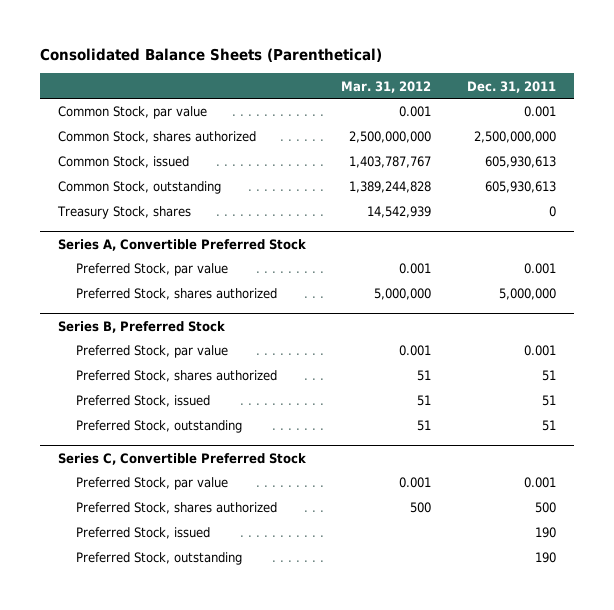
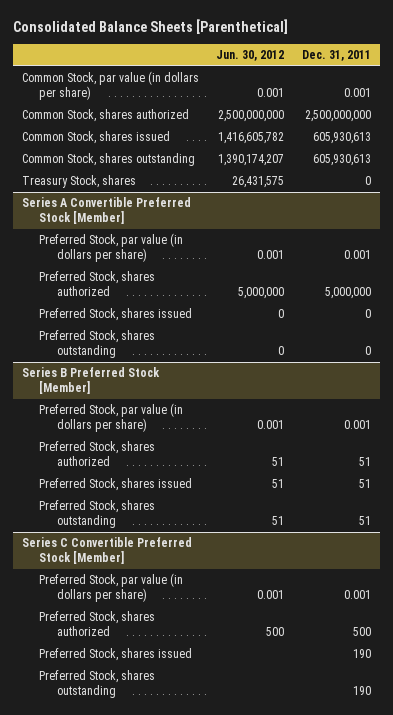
- Consolidated Balance Sheets (Parenthetical)
+ Consolidated Balance Sheets [Parenthetical]
- | Mar. 31, 2012 | Dec. 31, 2011
+ | Jun. 30, 2012 | Dec. 31, 2011
- Common Stock, par value | 0.001 | 0.001
+ Common Stock, par value (in dollars per share) | 0.001 | 0.001
- Common Stock, issued | 1,403,787,767 | 605,930,613
- Common Stock, outstanding | 1,389,244,828 | 605,930,613
+ Common Stock, shares issued | 1,416,605,782 | 605,930,613
+ Common Stock, shares outstanding | 1,390,174,207 | 605,930,613
- Series A, Convertible Preferred Stock
- Preferred Stock, par value | 0.001 | 0.001
+ Series A Convertible Preferred Stock [Member]
+ Preferred Stock, par value (in dollars per share) | 0.001 | 0.001
- Series B, Preferred Stock
- Preferred Stock, par value | 0.001 | 0.001
+ Preferred Stock, shares issued | 0 | 0
+ Preferred Stock, shares outstanding | 0 | 0
+ Series B Preferred Stock [Member]
+ Preferred Stock, par value (in dollars per share) | 0.001 | 0.001
- Preferred Stock, issued | 51 | 51
- Preferred Stock, outstanding | 51 | 51
- Series C, Convertible Preferred Stock
- Preferred Stock, par value | 0.001 | 0.001
+ Preferred Stock, shares issued | 51 | 51
+ Preferred Stock, shares outstanding | 51 | 51
+ Series C Convertible Preferred Stock [Member]
+ Preferred Stock, par value (in dollars per share) | 0.001 | 0.001
- Preferred Stock, issued | | 190
- Preferred Stock, outstanding | | 190
+ Preferred Stock, shares issued | | 190
+ Preferred Stock, shares outstanding | | 190

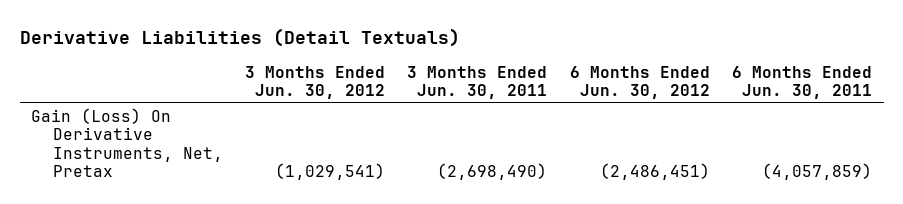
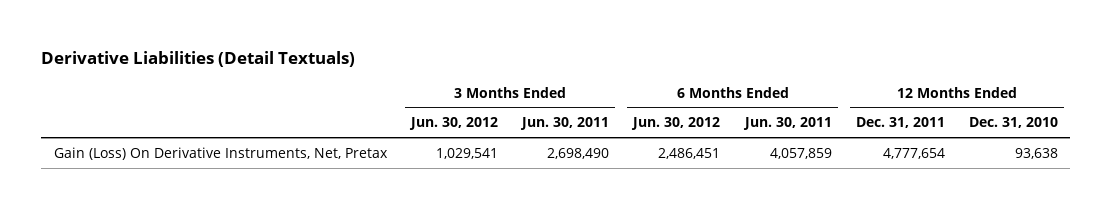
- | 3 Months Ended Jun. 30, 2012 | 3 Months Ended Jun. 30, 2011 | 6 Months Ended Jun. 30, 2012 | 6 Months Ended Jun. 30, 2011
+ | 3 Months Ended Jun. 30, 2012 | 3 Months Ended Jun. 30, 2011 | 6 Months Ended Jun. 30, 2012 | 6 Months Ended Jun. 30, 2011 | 12 Months Ended Dec. 31, 2011 | 12 Months Ended Dec. 31, 2010
- Gain (Loss) On Derivative Instruments, Net, Pretax | (1,029,541) | (2,698,490) | (2,486,451) | (4,057,859)
+ Gain (Loss) On Derivative Instruments, Net, Pretax | 1,029,541 | 2,698,490 | 2,486,451 | 4,057,859 | 4,777,654 | 93,638

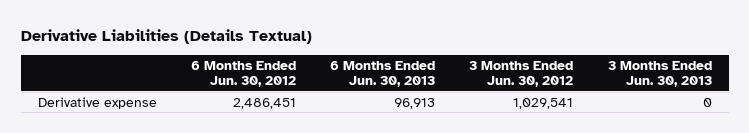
- Derivative Liabilities (Detail Textuals)
+ Derivative Liabilities (Details Textual)
- | 3 Months Ended Jun. 30, 2012 | 3 Months Ended Jun. 30, 2011 | 6 Months Ended Jun. 30, 2012 | 6 Months Ended Jun. 30, 2011 | 12 Months Ended Dec. 31, 2011 | 12 Months Ended Dec. 31, 2010
+ | 6 Months Ended Jun. 30, 2012 | 6 Months Ended Jun. 30, 2013 | 3 Months Ended Jun. 30, 2012 | 3 Months Ended Jun. 30, 2013
- Gain (Loss) On Derivative Instruments, Net, Pretax | 1,029,541 | 2,698,490 | 2,486,451 | 4,057,859 | 4,777,654 | 93,638
+ Derivative expense | 2,486,451 | 96,913 | 1,029,541 | 0

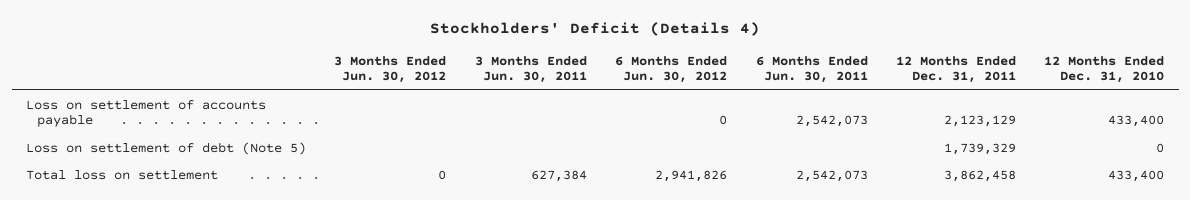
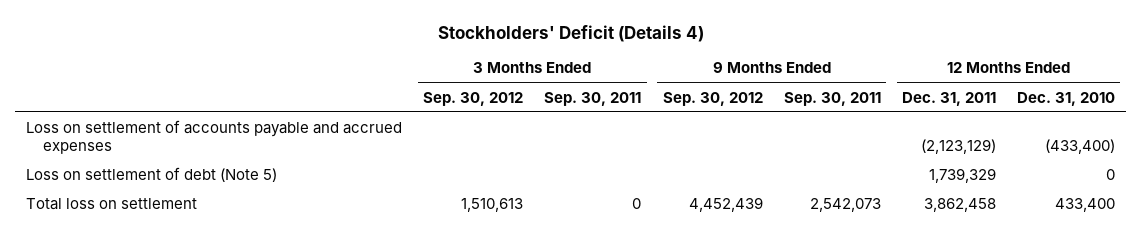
- | 3 Months Ended Jun. 30, 2012 | 3 Months Ended Jun. 30, 2011 | 6 Months Ended Jun. 30, 2012 | 6 Months Ended Jun. 30, 2011 | 12 Months Ended Dec. 31, 2011 | 12 Months Ended Dec. 31, 2010
+ | 3 Months Ended Sep. 30, 2012 | 3 Months Ended Sep. 30, 2011 | 9 Months Ended Sep. 30, 2012 | 9 Months Ended Sep. 30, 2011 | 12 Months Ended Dec. 31, 2011 | 12 Months Ended Dec. 31, 2010
- Loss on settlement of accounts payable | | | 0 | 2,542,073 | 2,123,129 | 433,400
+ Loss on settlement of accounts payable and accrued expenses | | | | | (2,123,129) | (433,400)

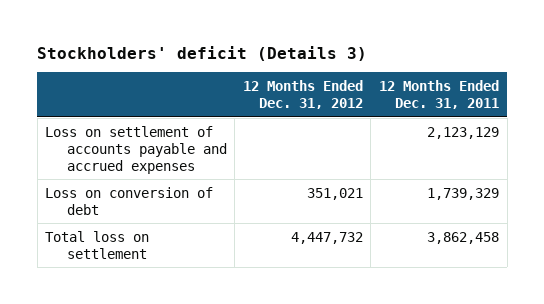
- Stockholders' Deficit (Details 4)
+ Stockholders' deficit (Details 3)
- | 3 Months Ended Sep. 30, 2012 | 3 Months Ended Sep. 30, 2011 | 9 Months Ended Sep. 30, 2012 | 9 Months Ended Sep. 30, 2011 | 12 Months Ended Dec. 31, 2011 | 12 Months Ended Dec. 31, 2010
+ | 12 Months Ended Dec. 31, 2012 | 12 Months Ended Dec. 31, 2011
- Loss on settlement of accounts payable and accrued expenses | | | | | (2,123,129) | (433,400)
- Loss on settlement of debt (Note 5) | | | | | 1,739,329 | 0
+ Loss on settlement of accounts payable and accrued expenses | | 2,123,129
+ Loss on conversion of debt | 351,021 | 1,739,329

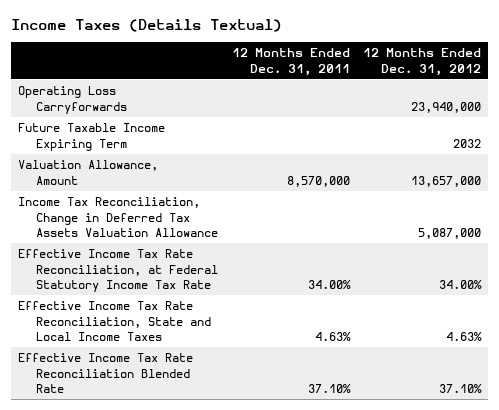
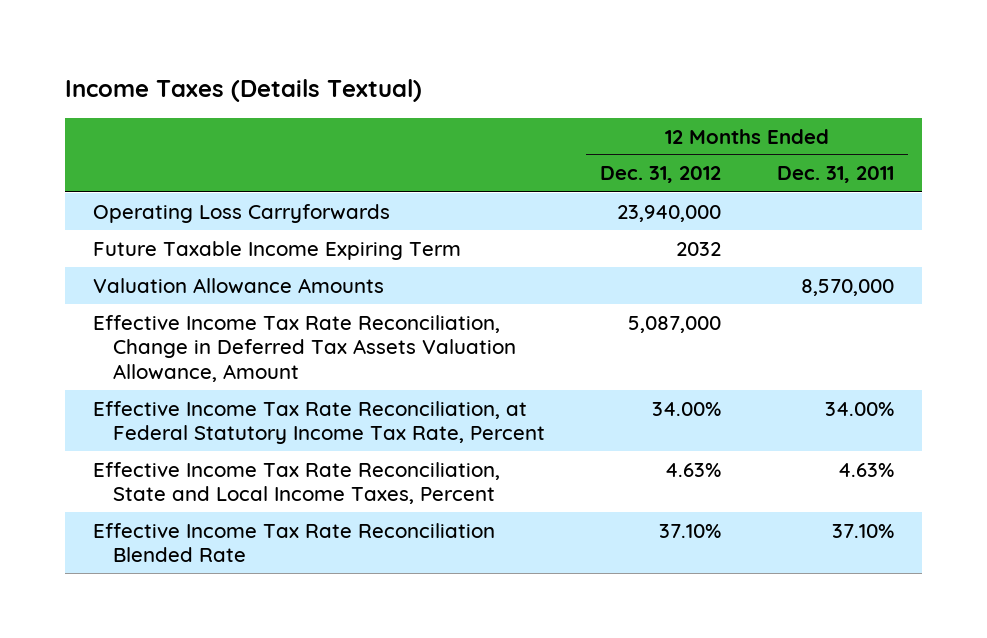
- | 12 Months Ended Dec. 31, 2011 | 12 Months Ended Dec. 31, 2012
+ | 12 Months Ended Dec. 31, 2012 | 12 Months Ended Dec. 31, 2011
- Valuation Allowance, Amount | 8,570,000 | 13,657,000
- Income Tax Reconciliation, Change in Deferred Tax Assets Valuation Allowance | | 5,087,000
- Effective Income Tax Rate Reconciliation, at Federal Statutory Income Tax Rate | 34.00% | 34.00%
- Effective Income Tax Rate Reconciliation, State and Local Income Taxes | 4.63% | 4.63%
+ Valuation Allowance Amounts | | 8,570,000
+ Effective Income Tax Rate Reconciliation, Change in Deferred Tax Assets Valuation Allowance, Amount | 5,087,000 |
+ Effective Income Tax Rate Reconciliation, at Federal Statutory Income Tax Rate, Percent | 34.00% | 34.00%
+ Effective Income Tax Rate Reconciliation, State and Local Income Taxes, Percent | 4.63% | 4.63%

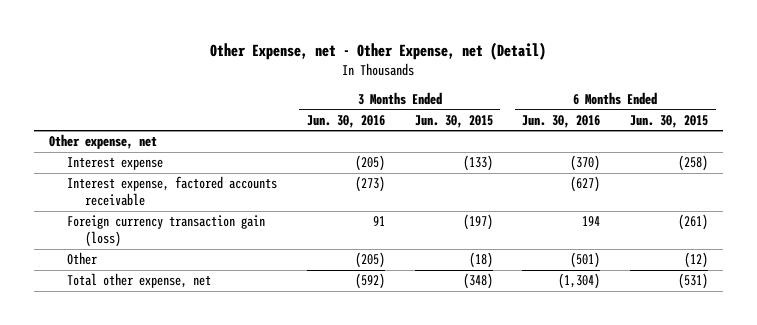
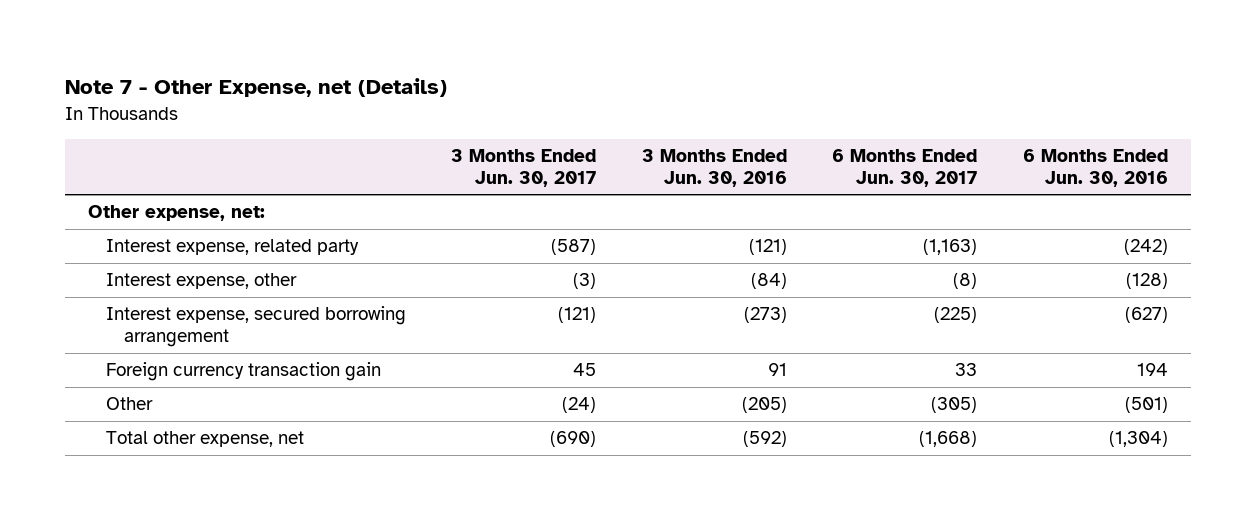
- Other Expense, net - Other Expense, net (Detail)
+ Note 7 - Other Expense, net (Details)
- | 3 Months Ended Jun. 30, 2016 | 3 Months Ended Jun. 30, 2015 | 6 Months Ended Jun. 30, 2016 | 6 Months Ended Jun. 30, 2015
+ | 3 Months Ended Jun. 30, 2017 | 3 Months Ended Jun. 30, 2016 | 6 Months Ended Jun. 30, 2017 | 6 Months Ended Jun. 30, 2016
- Other expense, net
- Interest expense | (205) | (133) | (370) | (258)
- Interest expense, factored accounts receivable | (273) | | (627) |
- Foreign currency transaction gain (loss) | 91 | (197) | 194 | (261)
+ Other expense, net:
+ Interest expense, related party | (587) | (121) | (1,163) | (242)
+ Interest expense, other | (3) | (84) | (8) | (128)
+ Interest expense, secured borrowing arrangement | (121) | (273) | (225) | (627)
+ Foreign currency transaction gain | 45 | 91 | 33 | 194

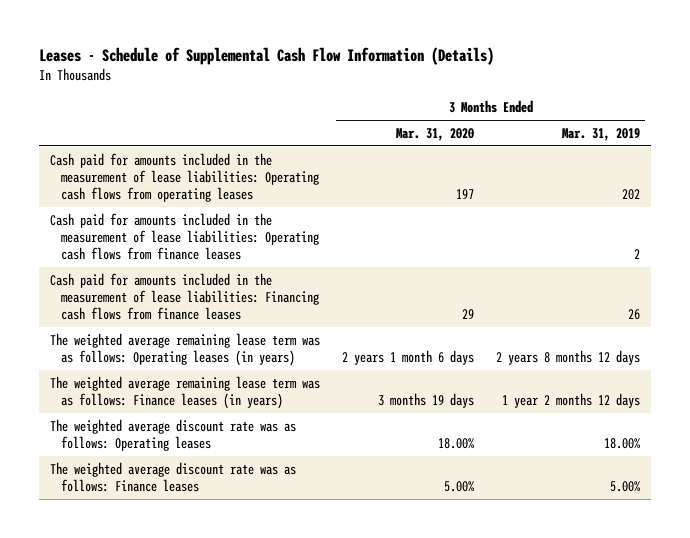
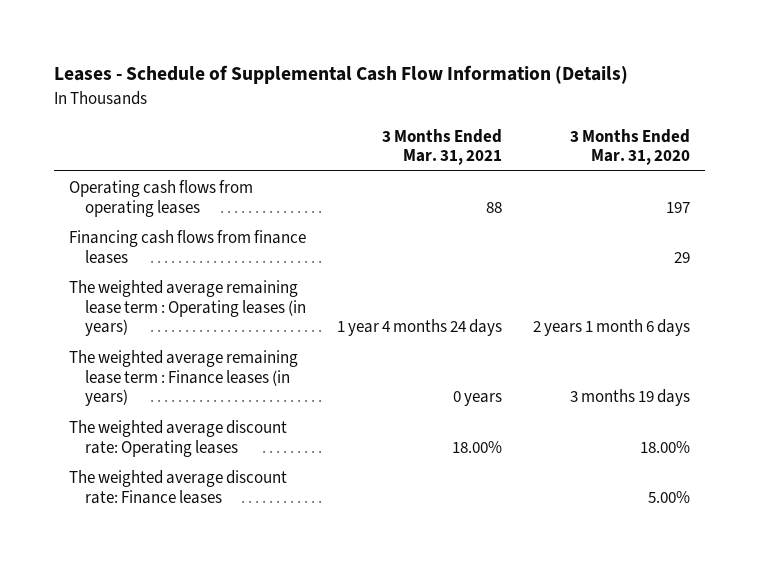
- | 3 Months Ended Mar. 31, 2020 | 3 Months Ended Mar. 31, 2019
+ | 3 Months Ended Mar. 31, 2021 | 3 Months Ended Mar. 31, 2020
- Cash paid for amounts included in the measurement of lease liabilities: Operating cash flows from operating leases | 197 | 202
- Cash paid for amounts included in the measurement of lease liabilities: Operating cash flows from finance leases | | 2
- Cash paid for amounts included in the measurement of lease liabilities: Financing cash flows from finance leases | 29 | 26
- The weighted average remaining lease term was as follows: Operating leases (in years) | 2 years 1 month 6 days | 2 years 8 months 12 days
- The weighted average remaining lease term was as follows: Finance leases (in years) | 3 months 19 days | 1 year 2 months 12 days
- The weighted average discount rate was as follows: Operating leases | 18.00% | 18.00%
- The weighted average discount rate was as follows: Finance leases | 5.00% | 5.00%
+ Operating cash flows from operating leases | 88 | 197
+ Financing cash flows from finance leases | | 29
+ The weighted average remaining lease term : Operating leases (in years) | 1 year 4 months 24 days | 2 years 1 month 6 days
+ The weighted average remaining lease term : Finance leases (in years) | 0 years | 3 months 19 days
+ The weighted average discount rate: Operating leases | 18.00% | 18.00%
+ The weighted average discount rate: Finance leases | | 5.00%

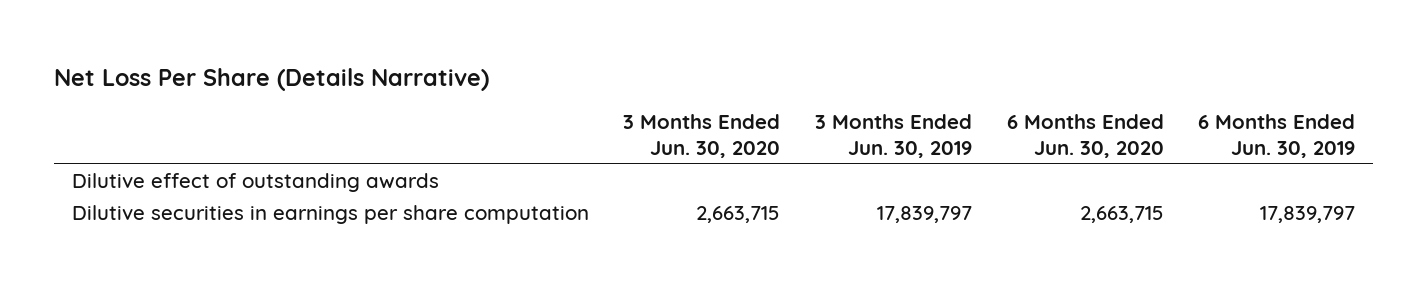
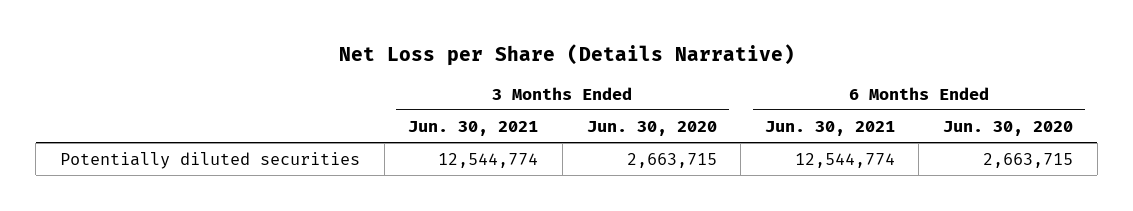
- Net Loss Per Share (Details Narrative)
+ Net Loss per Share (Details Narrative)
- | 3 Months Ended Jun. 30, 2020 | 3 Months Ended Jun. 30, 2019 | 6 Months Ended Jun. 30, 2020 | 6 Months Ended Jun. 30, 2019
+ | 3 Months Ended Jun. 30, 2021 | 3 Months Ended Jun. 30, 2020 | 6 Months Ended Jun. 30, 2021 | 6 Months Ended Jun. 30, 2020
- Dilutive effect of outstanding awards
- Dilutive securities in earnings per share computation | 2,663,715 | 17,839,797 | 2,663,715 | 17,839,797
+ Potentially diluted securities | 12,544,774 | 2,663,715 | 12,544,774 | 2,663,715

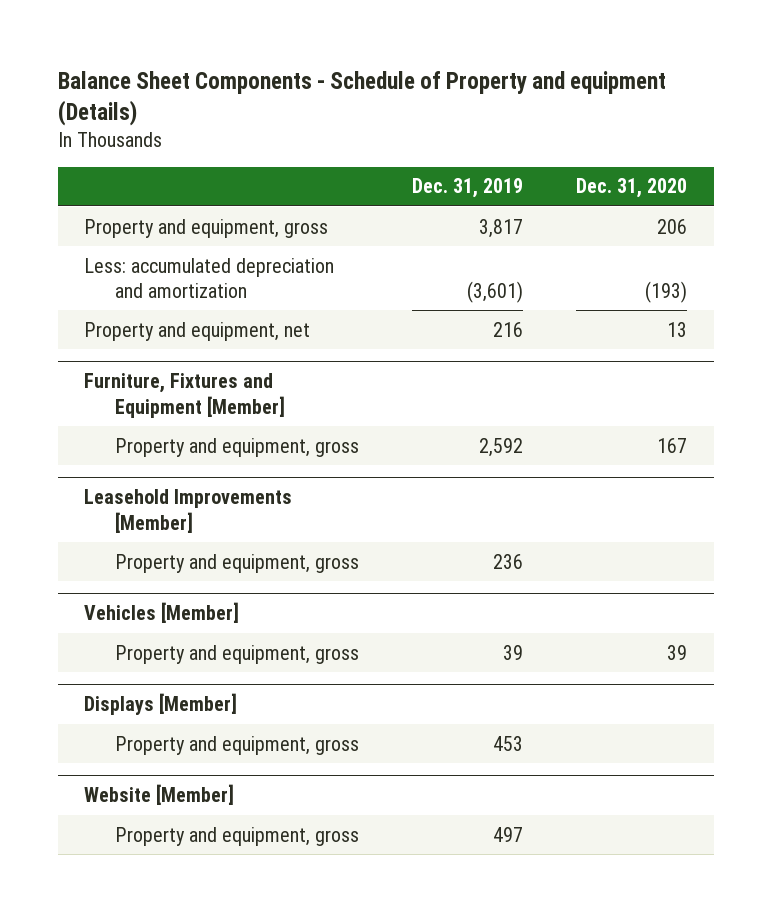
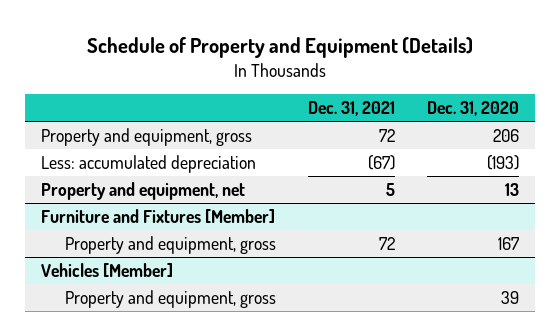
- Balance Sheet Components - Schedule of Property and equipment (Details)
+ Schedule of Property and Equipment (Details)
- | Dec. 31, 2019 | Dec. 31, 2020
+ | Dec. 31, 2021 | Dec. 31, 2020
- Less: accumulated depreciation and amortization | (3,601) | (193)
+ Less: accumulated depreciation | (67) | (193)
- Furniture, Fixtures and Equipment [Member]
+ Furniture and Fixtures [Member]
- Leasehold Improvements [Member]
- Property and equipment, gross | 236 |
- Displays [Member]
- Property and equipment, gross | 453 |
- Website [Member]
- Property and equipment, gross | 497 |

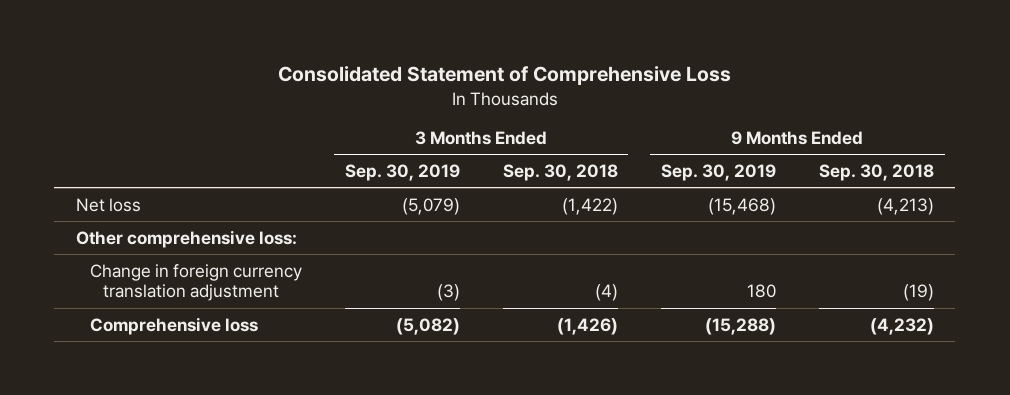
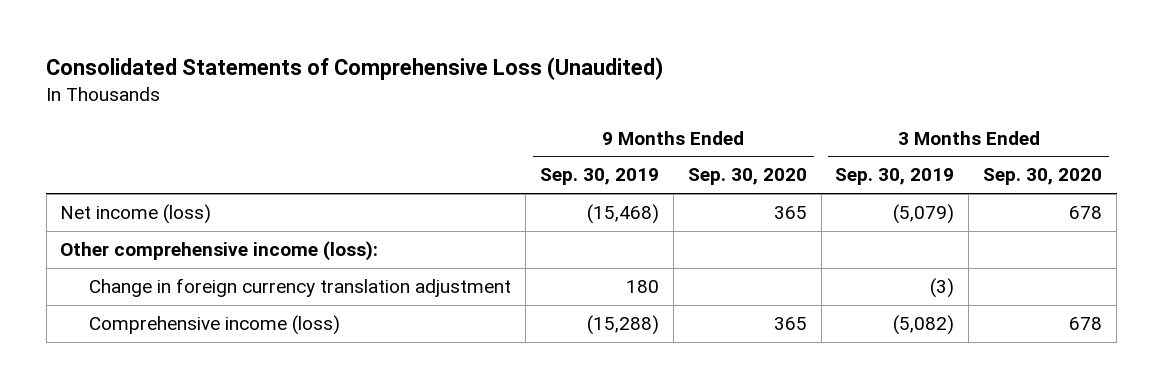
- Consolidated Statement of Comprehensive Loss
+ Consolidated Statements of Comprehensive Loss (Unaudited)
- | 3 Months Ended Sep. 30, 2019 | 3 Months Ended Sep. 30, 2018 | 9 Months Ended Sep. 30, 2019 | 9 Months Ended Sep. 30, 2018
+ | 9 Months Ended Sep. 30, 2019 | 9 Months Ended Sep. 30, 2020 | 3 Months Ended Sep. 30, 2019 | 3 Months Ended Sep. 30, 2020
- Net loss | (5,079) | (1,422) | (15,468) | (4,213)
- Other comprehensive loss:
+ Net income (loss) | (15,468) | 365 | (5,079) | 678
+ Other comprehensive income (loss):
- Comprehensive loss | (5,082) | (1,426) | (15,288) | (4,232)
+ Comprehensive income (loss) | (15,288) | 365 | (5,082) | 678

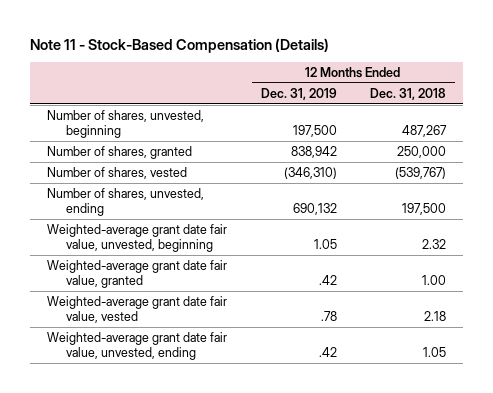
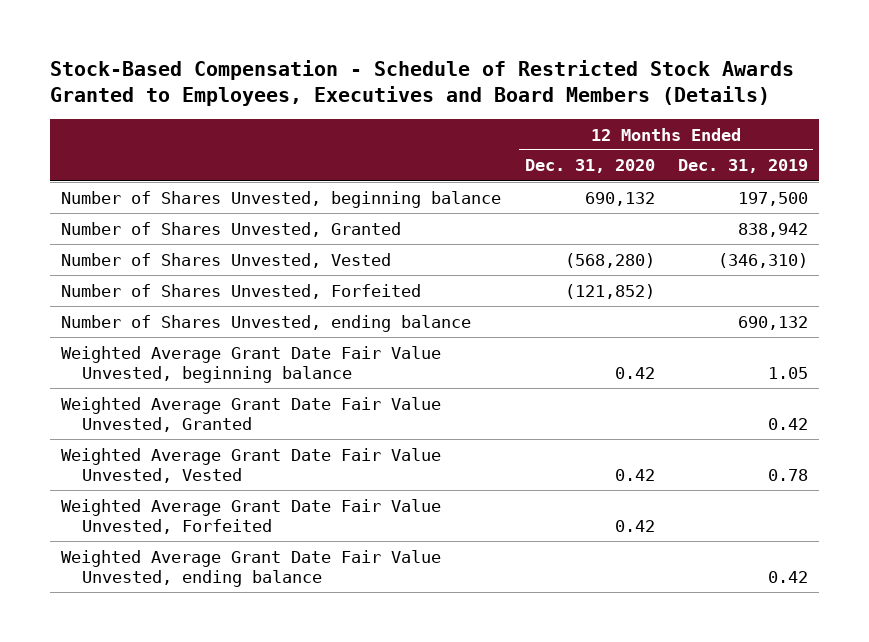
- Note 11 - Stock-Based Compensation (Details)
+ Stock-Based Compensation - Schedule of Restricted Stock Awards Granted to Employees, Executives and Board Members (Details)
- | 12 Months Ended Dec. 31, 2019 | 12 Months Ended Dec. 31, 2018
+ | 12 Months Ended Dec. 31, 2020 | 12 Months Ended Dec. 31, 2019
- Number of shares, unvested, beginning | 197,500 | 487,267
- Number of shares, granted | 838,942 | 250,000
- Number of shares, vested | (346,310) | (539,767)
- Number of shares, unvested, ending | 690,132 | 197,500
- Weighted-average grant date fair value, unvested, beginning | 1.05 | 2.32
- Weighted-average grant date fair value, granted | .42 | 1.00
- Weighted-average grant date fair value, vested | .78 | 2.18
- Weighted-average grant date fair value, unvested, ending | .42 | 1.05
+ Number of Shares Unvested, beginning balance | 690,132 | 197,500
+ Number of Shares Unvested, Granted | | 838,942
+ Number of Shares Unvested, Vested | (568,280) | (346,310)
+ Number of Shares Unvested, Forfeited | (121,852) |
+ Number of Shares Unvested, ending balance | | 690,132
+ Weighted Average Grant Date Fair Value Unvested, beginning balance | 0.42 | 1.05
+ Weighted Average Grant Date Fair Value Unvested, Granted | | 0.42
+ Weighted Average Grant Date Fair Value Unvested, Vested | 0.42 | 0.78
+ Weighted Average Grant Date Fair Value Unvested, Forfeited | 0.42 |
+ Weighted Average Grant Date Fair Value Unvested, ending balance | | 0.42

